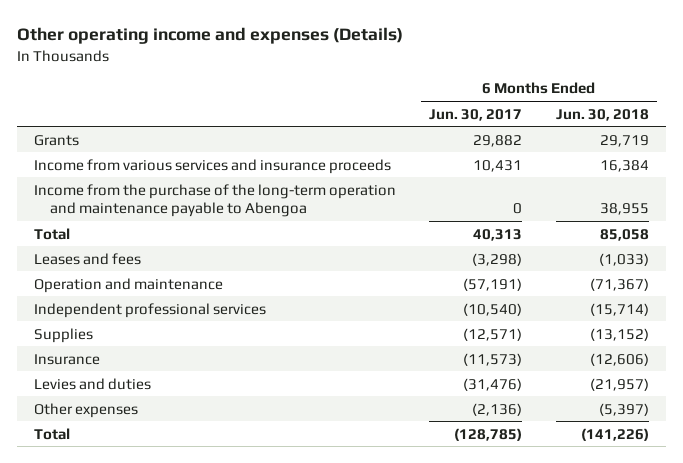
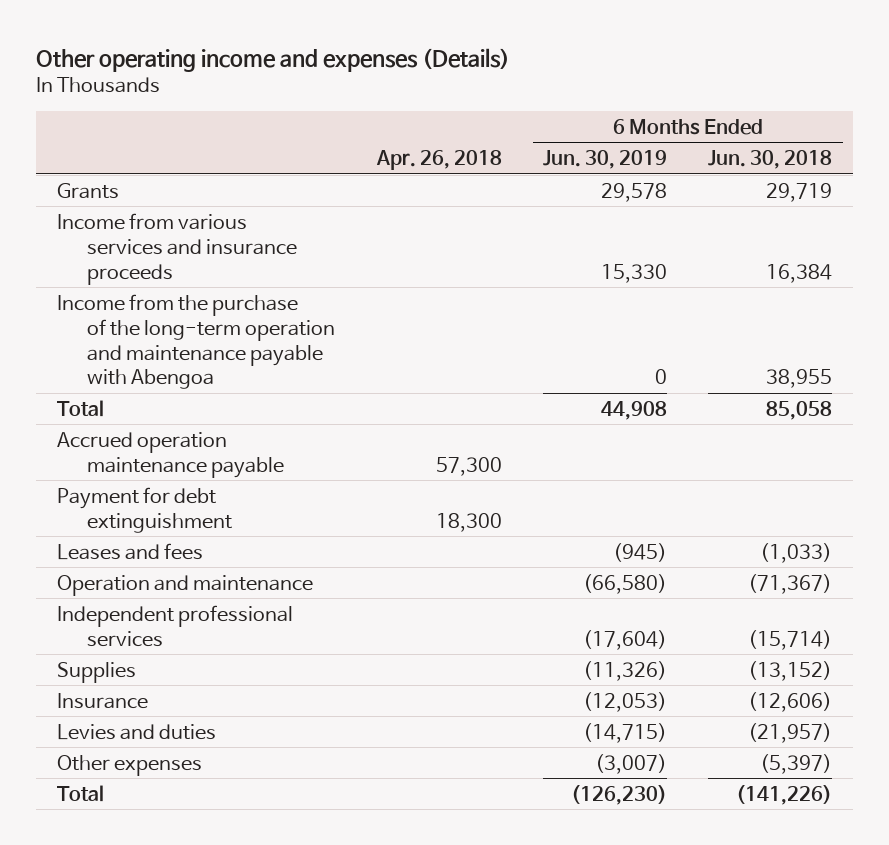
- | 6 Months Ended Jun. 30, 2017 | 6 Months Ended Jun. 30, 2018
+ | Apr. 26, 2018 | 6 Months Ended Jun. 30, 2019 | 6 Months Ended Jun. 30, 2018
- Income from the purchase of the long-term operation and maintenance payable to Abengoa | 0 | 38,955
+ Income from the purchase of the long-term operation and maintenance payable with Abengoa | | 0 | 38,955
+ Accrued operation maintenance payable | 57,300 | |
+ Payment for debt extinguishment | 18,300 | |

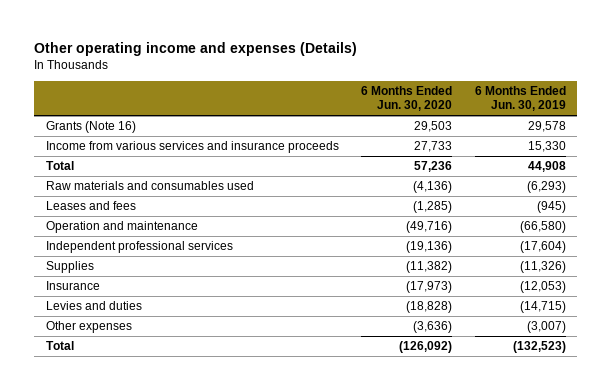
- | Apr. 26, 2018 | 6 Months Ended Jun. 30, 2019 | 6 Months Ended Jun. 30, 2018
+ | 6 Months Ended Jun. 30, 2020 | 6 Months Ended Jun. 30, 2019
- Grants | | 29,578 | 29,719
+ Grants (Note 16) | 29,503 | 29,578
- Income from the purchase of the long-term operation and maintenance payable with Abengoa | | 0 | 38,955
- Accrued operation maintenance payable | 57,300 | |
- Payment for debt extinguishment | 18,300 | |
+ Raw materials and consumables used | (4,136) | (6,293)
- Total | | (126,230) | (141,226)
+ Total | (126,092) | (132,523)

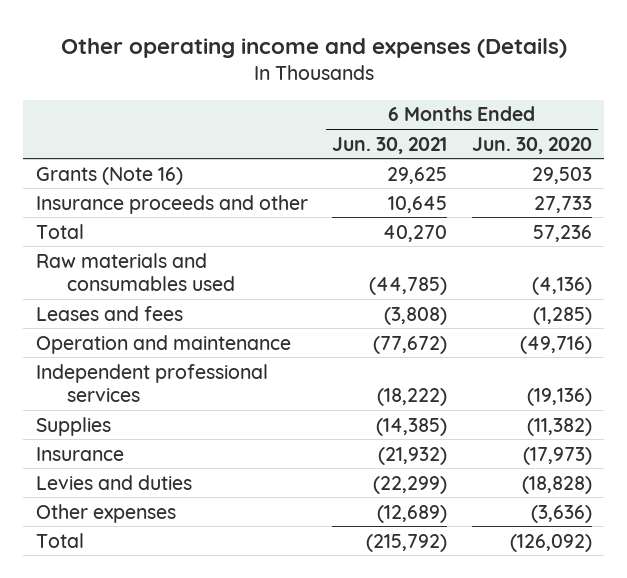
- | 6 Months Ended Jun. 30, 2020 | 6 Months Ended Jun. 30, 2019
+ | 6 Months Ended Jun. 30, 2021 | 6 Months Ended Jun. 30, 2020
- Income from various services and insurance proceeds | 27,733 | 15,330
+ Insurance proceeds and other | 10,645 | 27,733

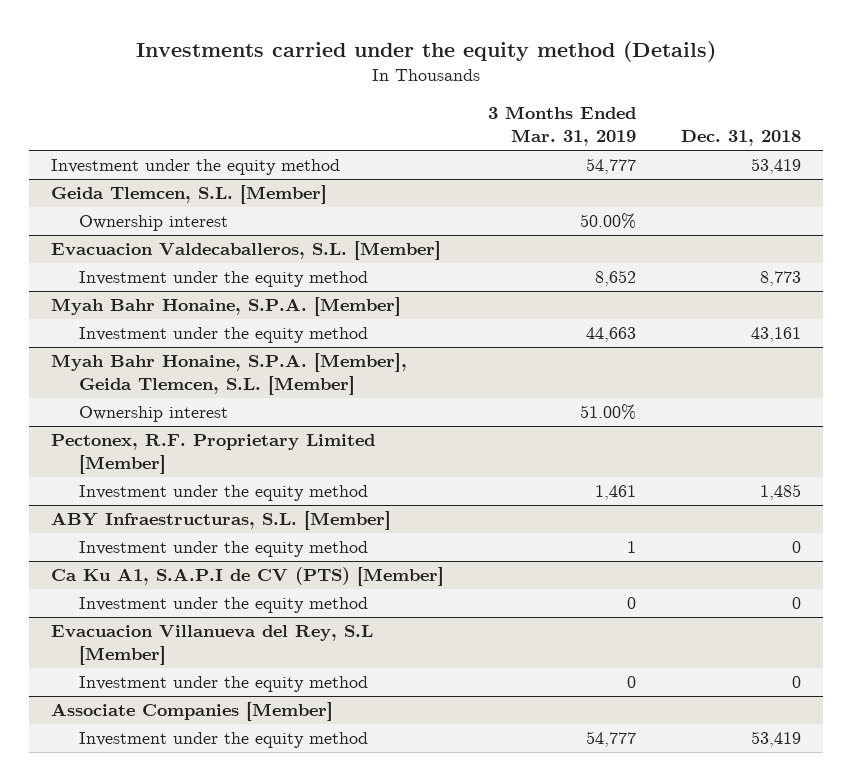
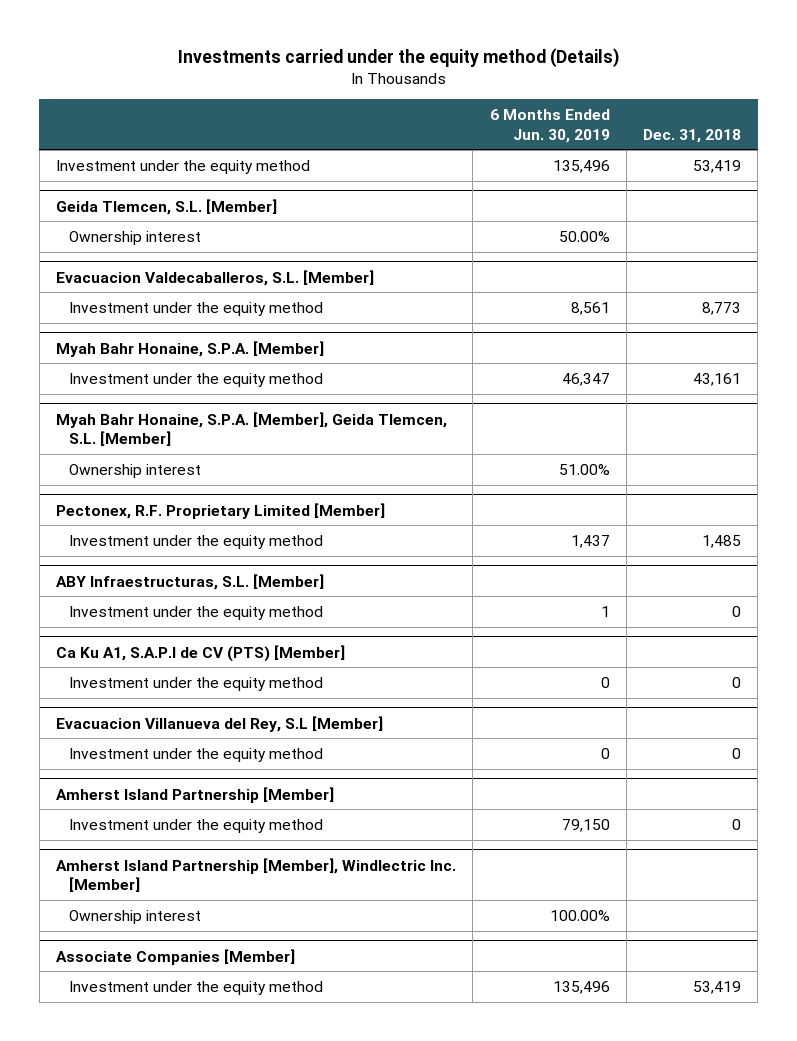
- | 3 Months Ended Mar. 31, 2019 | Dec. 31, 2018
+ | 6 Months Ended Jun. 30, 2019 | Dec. 31, 2018
+ Amherst Island Partnership [Member]
+ Investment under the equity method | 79,150 | 0
+ Amherst Island Partnership [Member], Windlectric Inc. [Member]
+ Ownership interest | 100.00% |

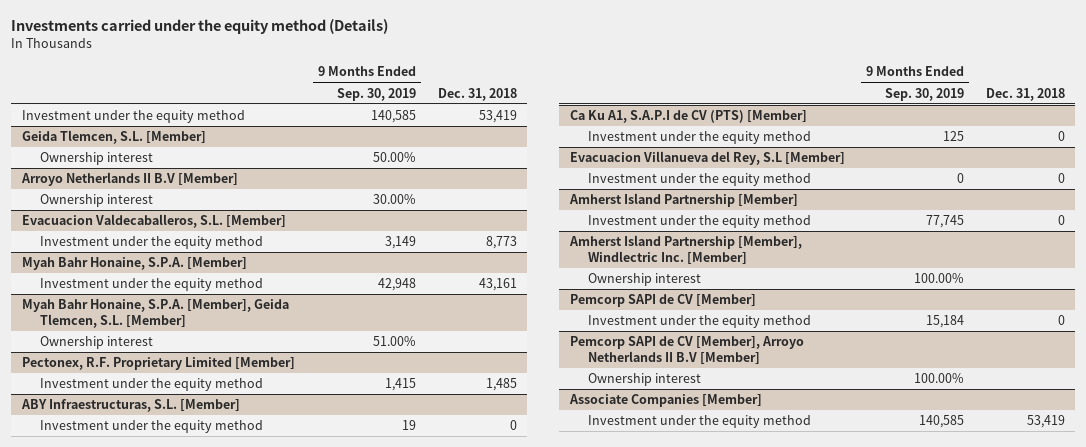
- | 6 Months Ended Jun. 30, 2019 | Dec. 31, 2018
+ | 9 Months Ended Sep. 30, 2019 | Dec. 31, 2018
+ Arroyo Netherlands II B.V [Member]
+ Ownership interest | 30.00% |
+ Pemcorp SAPI de CV [Member]
+ Investment under the equity method | 15,184 | 0
+ Pemcorp SAPI de CV [Member], Arroyo Netherlands II B.V [Member]
+ Ownership interest | 100.00% |

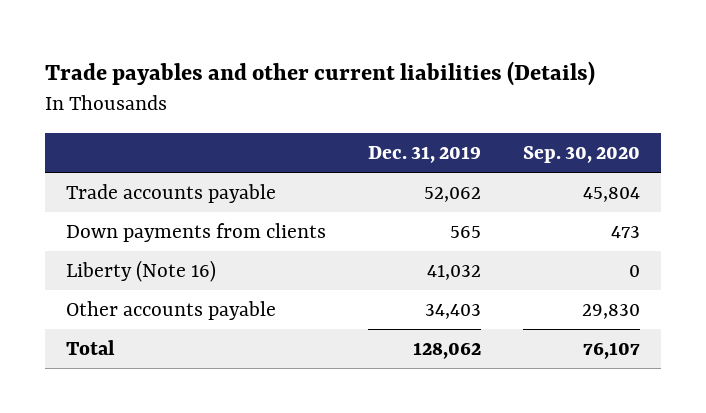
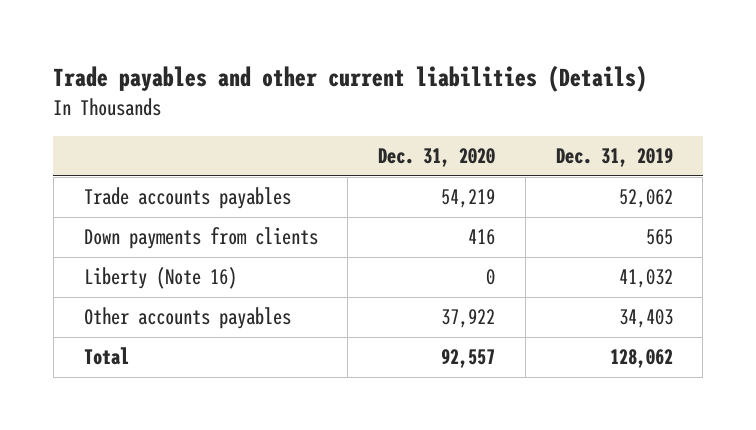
- | Dec. 31, 2019 | Sep. 30, 2020
+ | Dec. 31, 2020 | Dec. 31, 2019
- Trade accounts payable | 52,062 | 45,804
+ Trade accounts payables | 54,219 | 52,062
- Other accounts payable | 34,403 | 29,830
+ Other accounts payables | 37,922 | 34,403

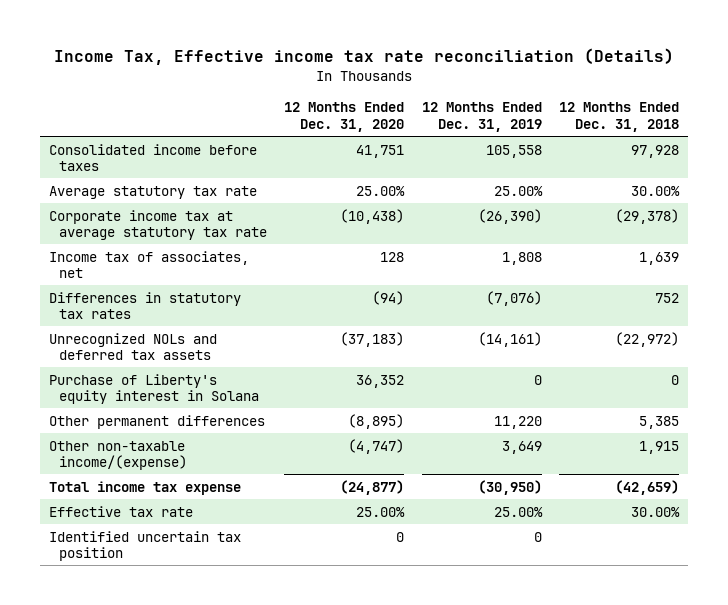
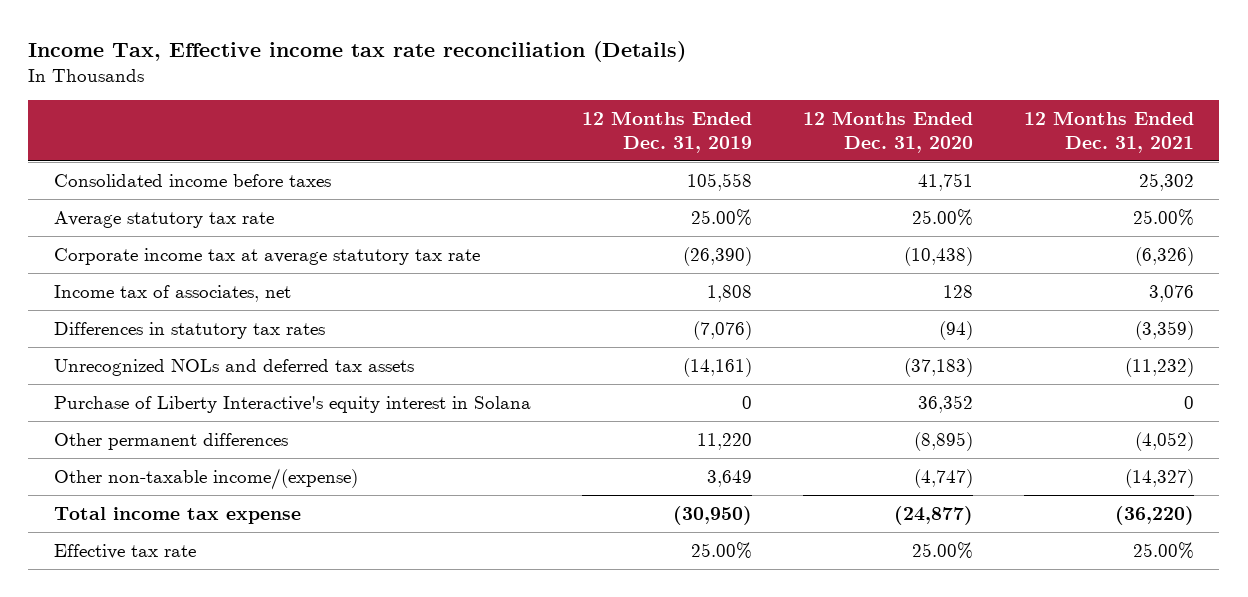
- | 12 Months Ended Dec. 31, 2020 | 12 Months Ended Dec. 31, 2019 | 12 Months Ended Dec. 31, 2018
+ | 12 Months Ended Dec. 31, 2019 | 12 Months Ended Dec. 31, 2020 | 12 Months Ended Dec. 31, 2021
- Purchase of Liberty's equity interest in Solana | 36,352 | 0 | 0
+ Purchase of Liberty Interactive's equity interest in Solana | 0 | 36,352 | 0
- Identified uncertain tax position | 0 | 0 |

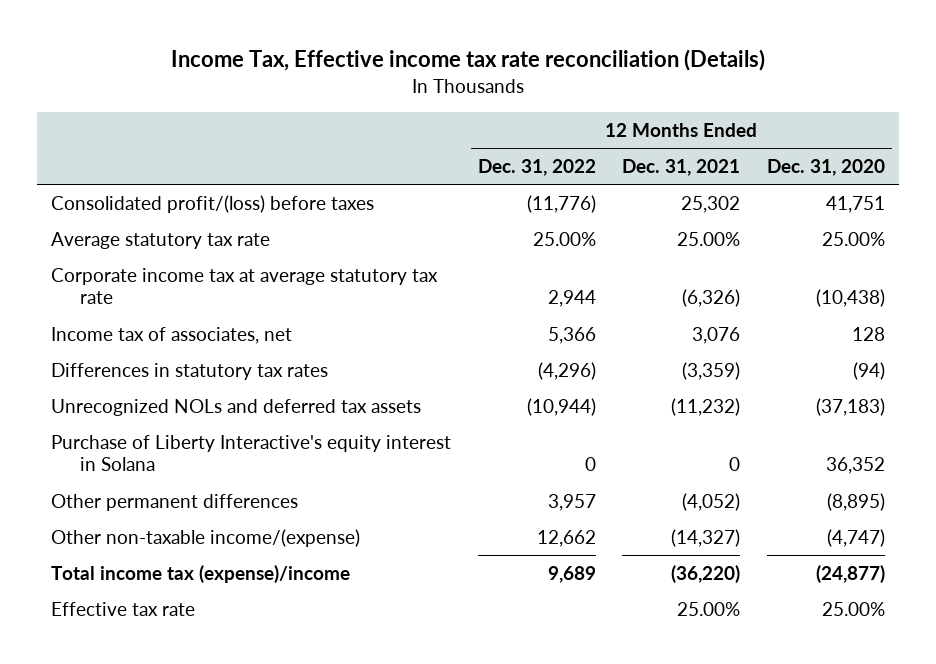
- | 12 Months Ended Dec. 31, 2019 | 12 Months Ended Dec. 31, 2020 | 12 Months Ended Dec. 31, 2021
+ | 12 Months Ended Dec. 31, 2022 | 12 Months Ended Dec. 31, 2021 | 12 Months Ended Dec. 31, 2020
- Consolidated income before taxes | 105,558 | 41,751 | 25,302
+ Consolidated profit/(loss) before taxes | (11,776) | 25,302 | 41,751
- Total income tax expense | (30,950) | (24,877) | (36,220)
+ Total income tax (expense)/income | 9,689 | (36,220) | (24,877)

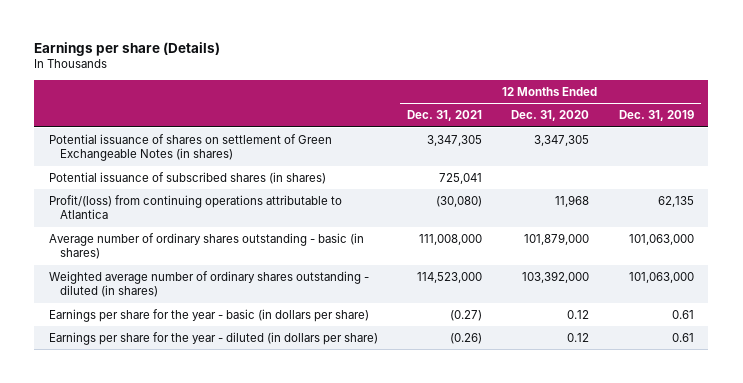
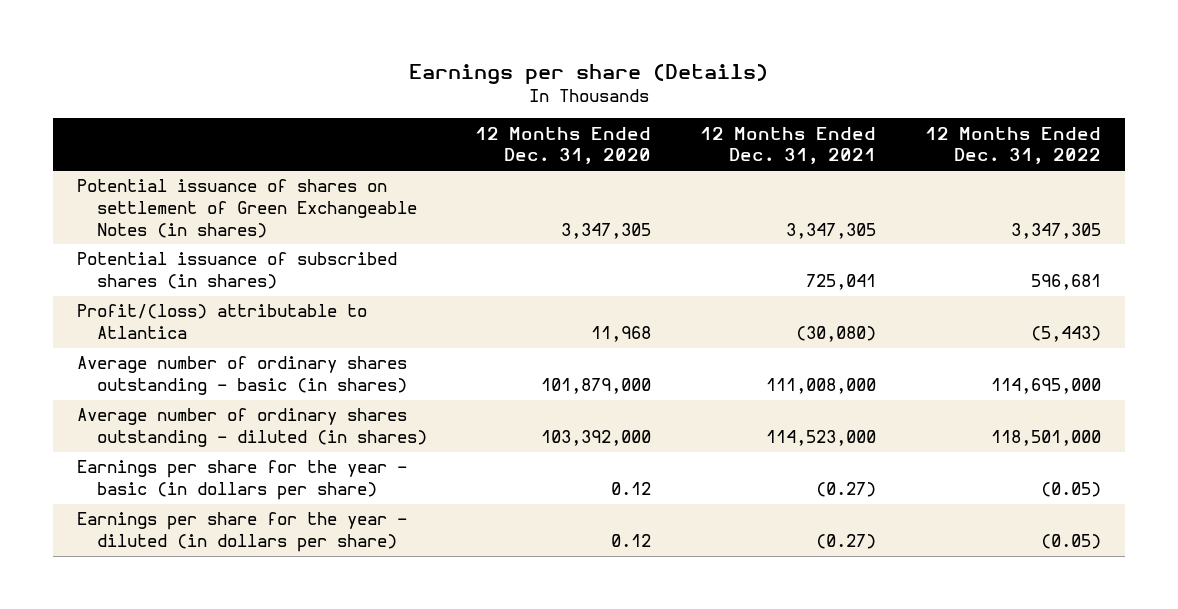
- | 12 Months Ended Dec. 31, 2021 | 12 Months Ended Dec. 31, 2020 | 12 Months Ended Dec. 31, 2019
+ | 12 Months Ended Dec. 31, 2020 | 12 Months Ended Dec. 31, 2021 | 12 Months Ended Dec. 31, 2022
- Profit/(loss) from continuing operations attributable to Atlantica | (30,080) | 11,968 | 62,135
+ Profit/(loss) attributable to Atlantica | 11,968 | (30,080) | (5,443)
- Weighted average number of ordinary shares outstanding - diluted (in shares) | 114,523,000 | 103,392,000 | 101,063,000
+ Average number of ordinary shares outstanding - diluted (in shares) | 103,392,000 | 114,523,000 | 118,501,000
- Earnings per share for the year - diluted (in dollars per share) | (0.26) | 0.12 | 0.61
+ Earnings per share for the year - diluted (in dollars per share) | 0.12 | (0.27) | (0.05)

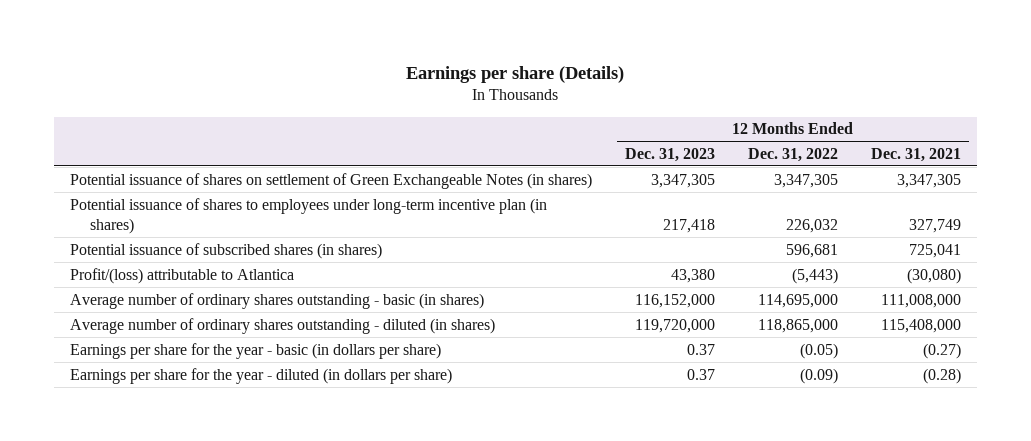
- | 12 Months Ended Dec. 31, 2020 | 12 Months Ended Dec. 31, 2021 | 12 Months Ended Dec. 31, 2022
+ | 12 Months Ended Dec. 31, 2023 | 12 Months Ended Dec. 31, 2022 | 12 Months Ended Dec. 31, 2021
+ Potential issuance of shares to employees under long-term incentive plan (in shares) | 217,418 | 226,032 | 327,749
- Average number of ordinary shares outstanding - diluted (in shares) | 103,392,000 | 114,523,000 | 118,501,000
+ Average number of ordinary shares outstanding - diluted (in shares) | 119,720,000 | 118,865,000 | 115,408,000
- Earnings per share for the year - diluted (in dollars per share) | 0.12 | (0.27) | (0.05)
+ Earnings per share for the year - diluted (in dollars per share) | 0.37 | (0.09) | (0.28)

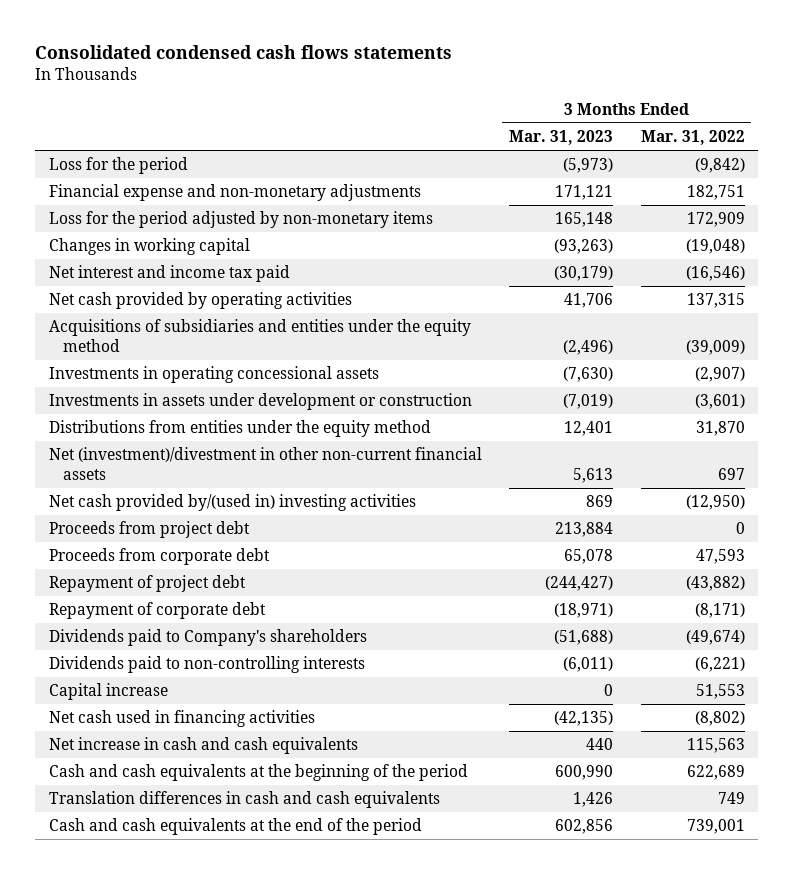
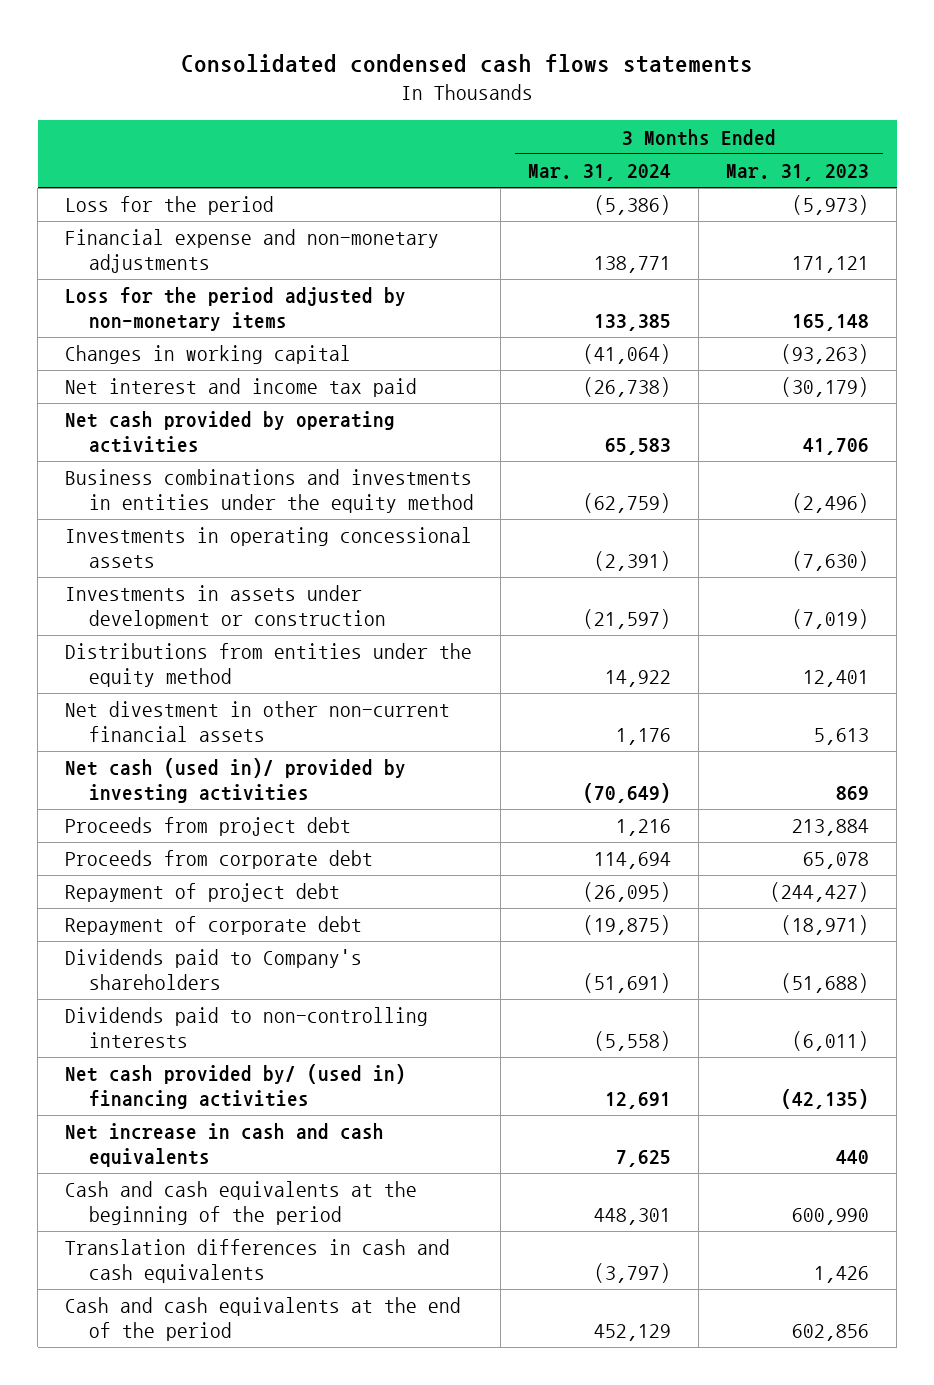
- | 3 Months Ended Mar. 31, 2023 | 3 Months Ended Mar. 31, 2022
+ | 3 Months Ended Mar. 31, 2024 | 3 Months Ended Mar. 31, 2023
- Acquisitions of subsidiaries and entities under the equity method | (2,496) | (39,009)
+ Business combinations and investments in entities under the equity method | (62,759) | (2,496)
- Net (investment)/divestment in other non-current financial assets | 5,613 | 697
- Net cash provided by/(used in) investing activities | 869 | (12,950)
+ Net divestment in other non-current financial assets | 1,176 | 5,613
+ Net cash (used in)/ provided by investing activities | (70,649) | 869
- Capital increase | 0 | 51,553
- Net cash used in financing activities | (42,135) | (8,802)
+ Net cash provided by/ (used in) financing activities | 12,691 | (42,135)

